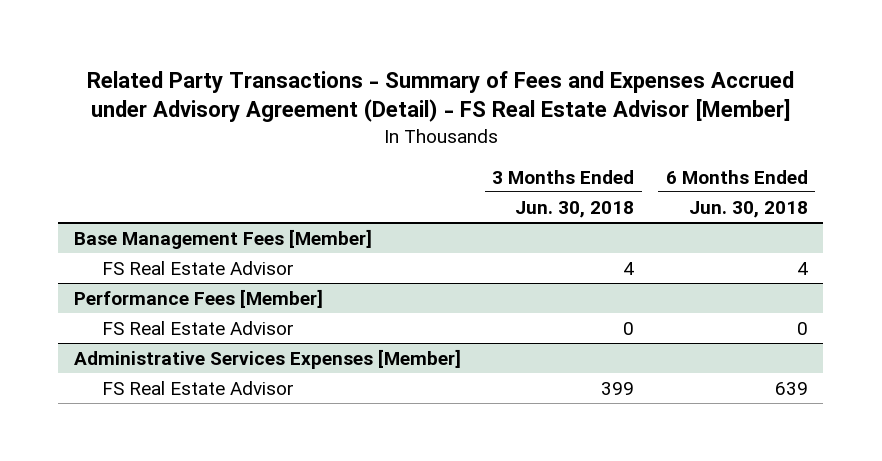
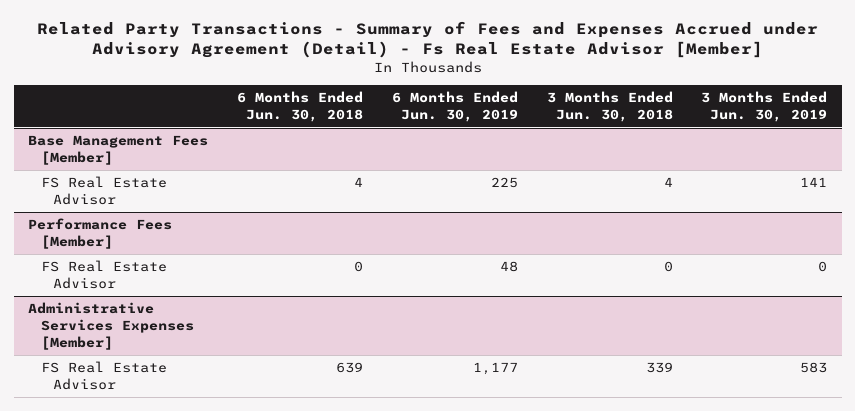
- Related Party Transactions - Summary of Fees and Expenses Accrued under Advisory Agreement (Detail) - FS Real Estate Advisor [Member]
+ Related Party Transactions - Summary of Fees and Expenses Accrued under Advisory Agreement (Detail) - Fs Real Estate Advisor [Member]
- | 3 Months Ended Jun. 30, 2018 | 6 Months Ended Jun. 30, 2018
+ | 6 Months Ended Jun. 30, 2018 | 6 Months Ended Jun. 30, 2019 | 3 Months Ended Jun. 30, 2018 | 3 Months Ended Jun. 30, 2019
@ Administrative Services Expenses [Member]
- FS Real Estate Advisor | 399 | 639
+ FS Real Estate Advisor | 639 | 1,177 | 339 | 583

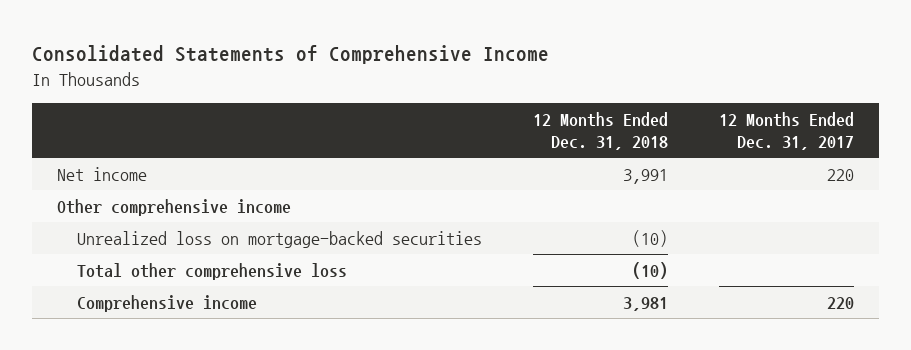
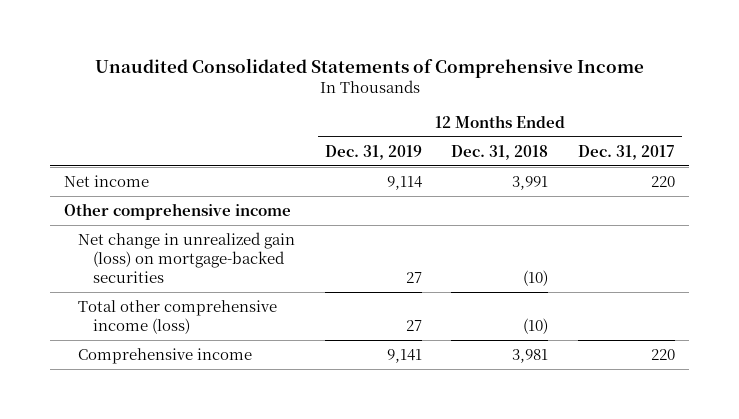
- Consolidated Statements of Comprehensive Income
+ Unaudited Consolidated Statements of Comprehensive Income
- | 12 Months Ended Dec. 31, 2018 | 12 Months Ended Dec. 31, 2017
+ | 12 Months Ended Dec. 31, 2019 | 12 Months Ended Dec. 31, 2018 | 12 Months Ended Dec. 31, 2017
- Unrealized loss on mortgage-backed securities | (10) |
- Total other comprehensive loss | (10) |
+ Net change in unrealized gain (loss) on mortgage-backed securities | 27 | (10) |
+ Total other comprehensive income (loss) | 27 | (10) |

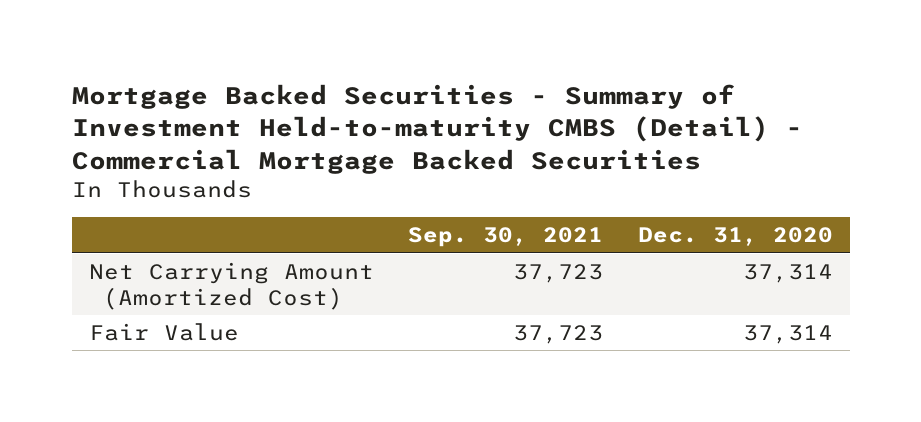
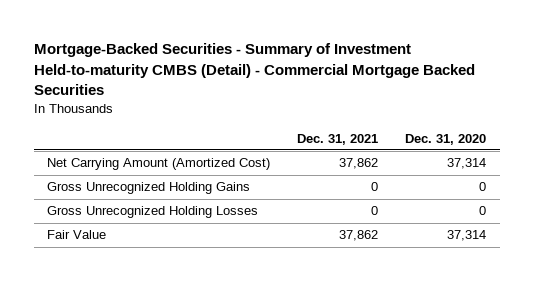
- Mortgage Backed Securities - Summary of Investment Held-to-maturity CMBS (Detail) - Commercial Mortgage Backed Securities
+ Mortgage-Backed Securities - Summary of Investment Held-to-maturity CMBS (Detail) - Commercial Mortgage Backed Securities
- | Sep. 30, 2021 | Dec. 31, 2020
+ | Dec. 31, 2021 | Dec. 31, 2020
+ Gross Unrecognized Holding Gains | 0 | 0
+ Gross Unrecognized Holding Losses | 0 | 0

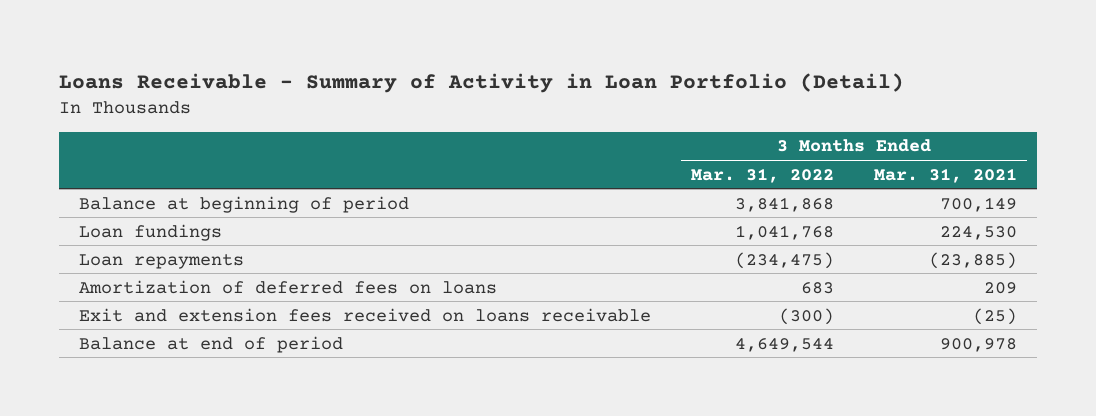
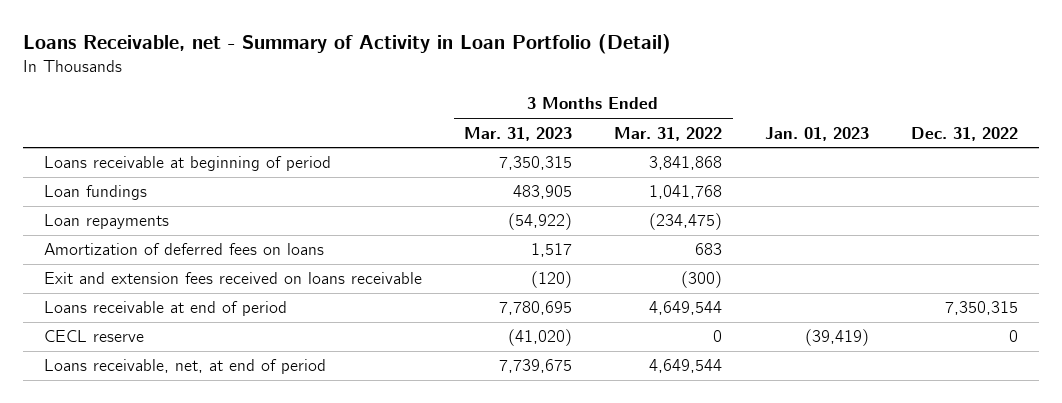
- Loans Receivable - Summary of Activity in Loan Portfolio (Detail)
+ Loans Receivable, net - Summary of Activity in Loan Portfolio (Detail)
- | 3 Months Ended Mar. 31, 2022 | 3 Months Ended Mar. 31, 2021
+ | 3 Months Ended Mar. 31, 2023 | 3 Months Ended Mar. 31, 2022 | Jan. 01, 2023 | Dec. 31, 2022
- Balance at beginning of period | 3,841,868 | 700,149
+ Loans receivable at beginning of period | 7,350,315 | 3,841,868 | |
- Balance at end of period | 4,649,544 | 900,978
+ Loans receivable at end of period | 7,780,695 | 4,649,544 | | 7,350,315
+ CECL reserve | (41,020) | 0 | (39,419) | 0
+ Loans receivable, net, at end of period | 7,739,675 | 4,649,544 | |

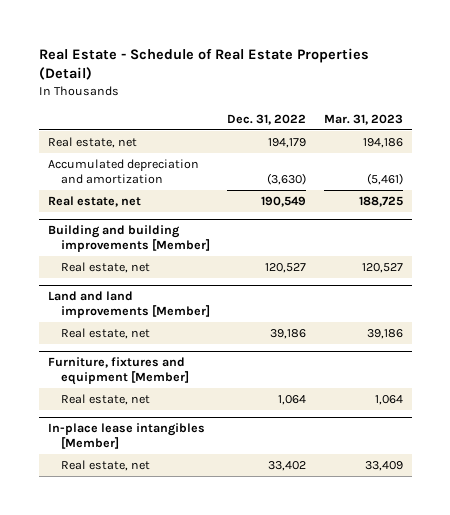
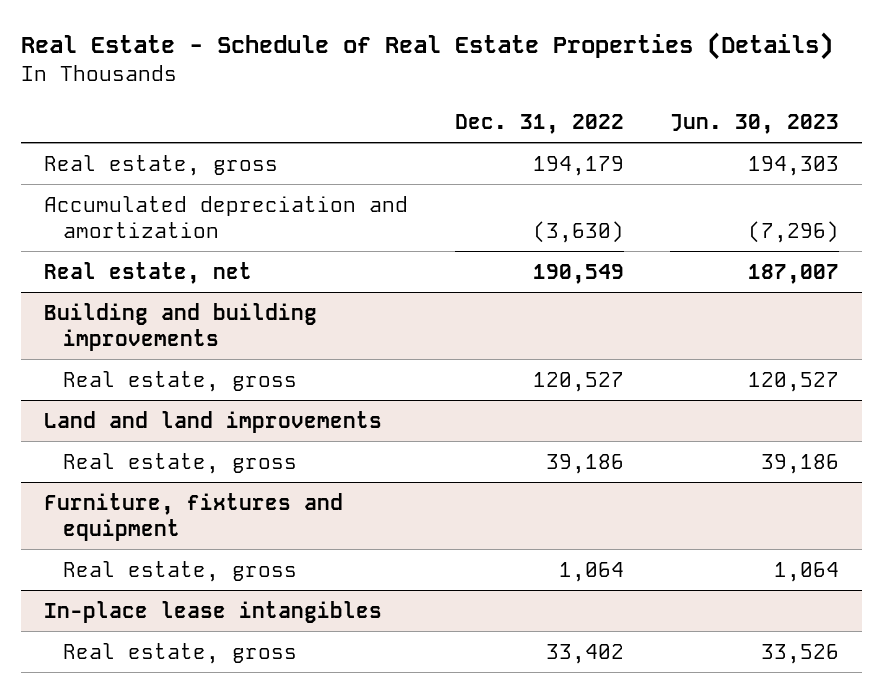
- Real Estate - Schedule of Real Estate Properties (Detail)
+ Real Estate - Schedule of Real Estate Properties (Details)
- | Dec. 31, 2022 | Mar. 31, 2023
+ | Dec. 31, 2022 | Jun. 30, 2023
- Real estate, net | 194,179 | 194,186
+ Real estate, gross | 194,179 | 194,303
- Building and building improvements [Member]
- Real estate, net | 120,527 | 120,527
- Land and land improvements [Member]
- Real estate, net | 39,186 | 39,186
- Furniture, fixtures and equipment [Member]
- Real estate, net | 1,064 | 1,064
- In-place lease intangibles [Member]
- Real estate, net | 33,402 | 33,409
+ Building and building improvements
+ Real estate, gross | 120,527 | 120,527
+ Land and land improvements
+ Real estate, gross | 39,186 | 39,186
+ Furniture, fixtures and equipment
+ Real estate, gross | 1,064 | 1,064
+ In-place lease intangibles
+ Real estate, gross | 33,402 | 33,526

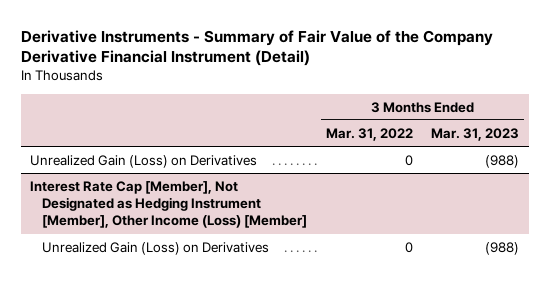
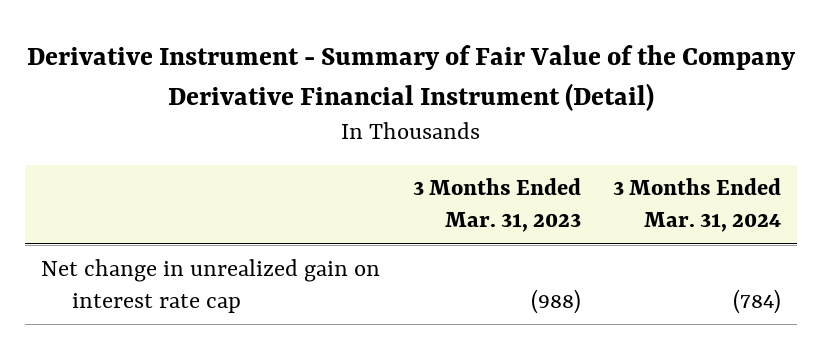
- Derivative Instruments - Summary of Fair Value of the Company Derivative Financial Instrument (Detail)
+ Derivative Instrument - Summary of Fair Value of the Company Derivative Financial Instrument (Detail)
- | 3 Months Ended Mar. 31, 2022 | 3 Months Ended Mar. 31, 2023
+ | 3 Months Ended Mar. 31, 2023 | 3 Months Ended Mar. 31, 2024
- Unrealized Gain (Loss) on Derivatives | 0 | (988)
- Interest Rate Cap [Member], Not Designated as Hedging Instrument [Member], Other Income (Loss) [Member]
- Unrealized Gain (Loss) on Derivatives | 0 | (988)
+ Net change in unrealized gain on interest rate cap | (988) | (784)

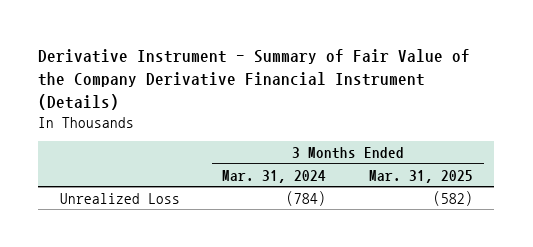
- Derivative Instrument - Summary of Fair Value of the Company Derivative Financial Instrument (Detail)
+ Derivative Instrument - Summary of Fair Value of the Company Derivative Financial Instrument (Details)
- | 3 Months Ended Mar. 31, 2023 | 3 Months Ended Mar. 31, 2024
+ | 3 Months Ended Mar. 31, 2024 | 3 Months Ended Mar. 31, 2025
- Net change in unrealized gain on interest rate cap | (988) | (784)
+ Unrealized Loss | (784) | (582)

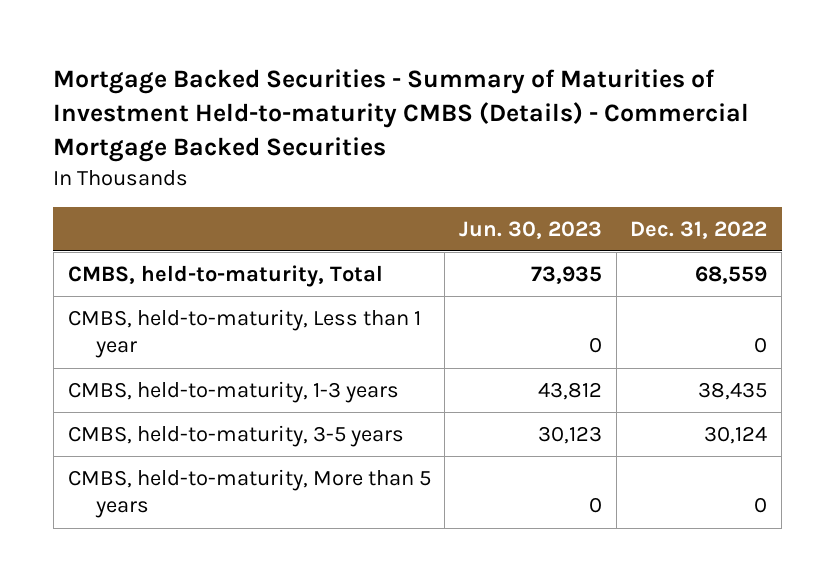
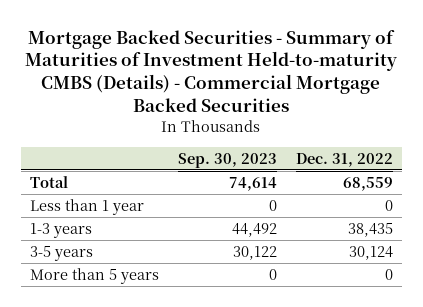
- | Jun. 30, 2023 | Dec. 31, 2022
+ | Sep. 30, 2023 | Dec. 31, 2022
- CMBS, held-to-maturity, Total | 73,935 | 68,559
- CMBS, held-to-maturity, Less than 1 year | 0 | 0
- CMBS, held-to-maturity, 1-3 years | 43,812 | 38,435
- CMBS, held-to-maturity, 3-5 years | 30,123 | 30,124
- CMBS, held-to-maturity, More than 5 years | 0 | 0
+ Total | 74,614 | 68,559
+ Less than 1 year | 0 | 0
+ 1-3 years | 44,492 | 38,435
+ 3-5 years | 30,122 | 30,124
+ More than 5 years | 0 | 0

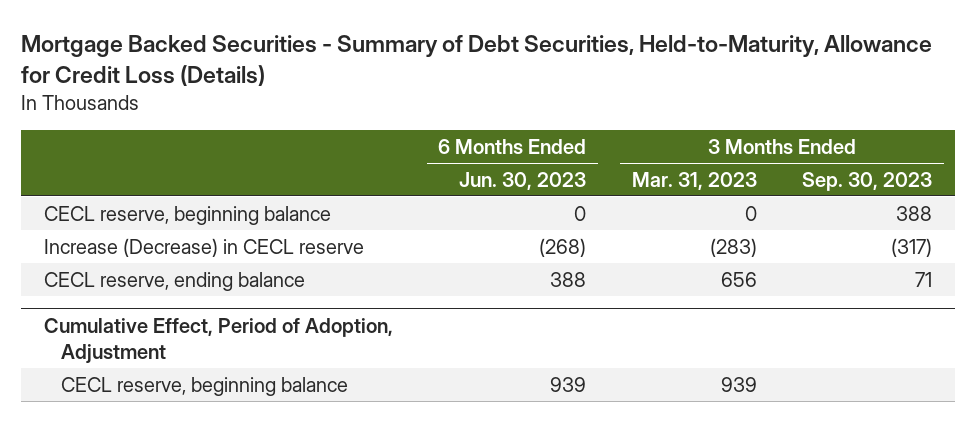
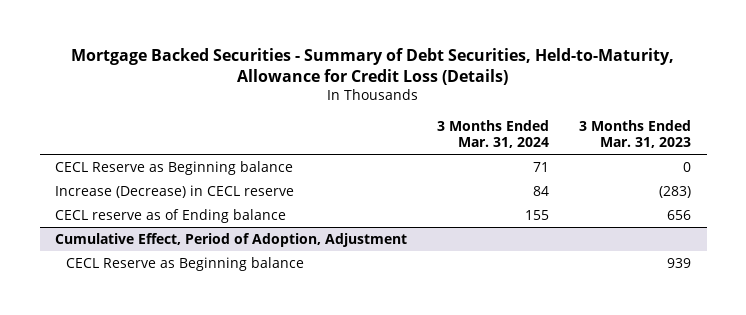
- | 6 Months Ended Jun. 30, 2023 | 3 Months Ended Mar. 31, 2023 | 3 Months Ended Sep. 30, 2023
+ | 3 Months Ended Mar. 31, 2024 | 3 Months Ended Mar. 31, 2023
- CECL reserve, beginning balance | 0 | 0 | 388
+ CECL Reserve as Beginning balance | 71 | 0
- CECL reserve, ending balance | 388 | 656 | 71
+ CECL reserve as of Ending balance | 155 | 656
@ Cumulative Effect, Period of Adoption, Adjustment
- CECL reserve, beginning balance | 939 | 939 |
+ CECL Reserve as Beginning balance | | 939

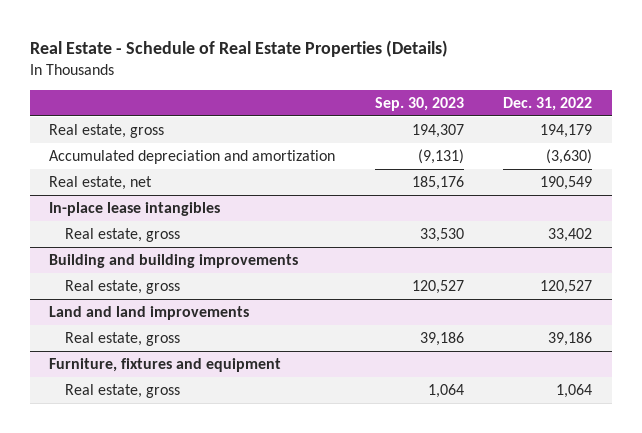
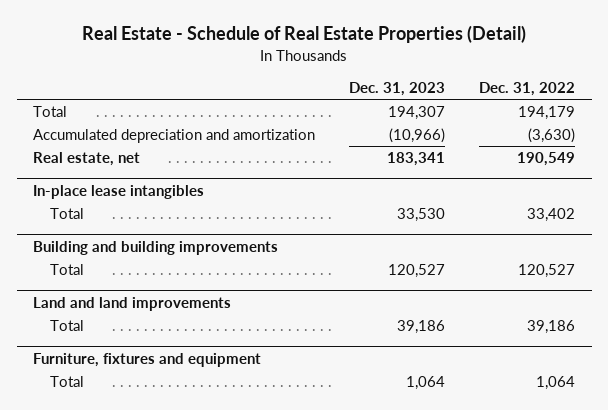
- Real Estate - Schedule of Real Estate Properties (Details)
+ Real Estate - Schedule of Real Estate Properties (Detail)
- | Sep. 30, 2023 | Dec. 31, 2022
+ | Dec. 31, 2023 | Dec. 31, 2022
- Real estate, gross | 194,307 | 194,179
+ Total | 194,307 | 194,179
@ In-place lease intangibles
- Real estate, gross | 33,530 | 33,402
+ Total | 33,530 | 33,402
@ Building and building improvements
- Real estate, gross | 120,527 | 120,527
+ Total | 120,527 | 120,527
@ Land and land improvements
- Real estate, gross | 39,186 | 39,186
+ Total | 39,186 | 39,186
@ Furniture, fixtures and equipment
- Real estate, gross | 1,064 | 1,064
+ Total | 1,064 | 1,064

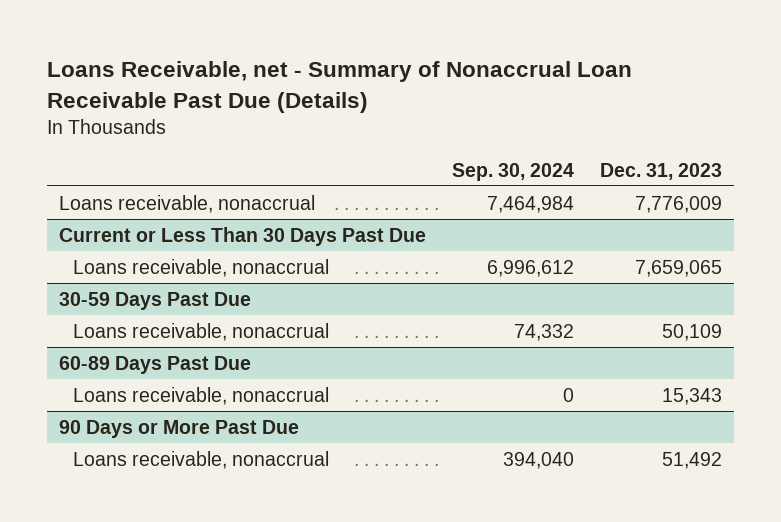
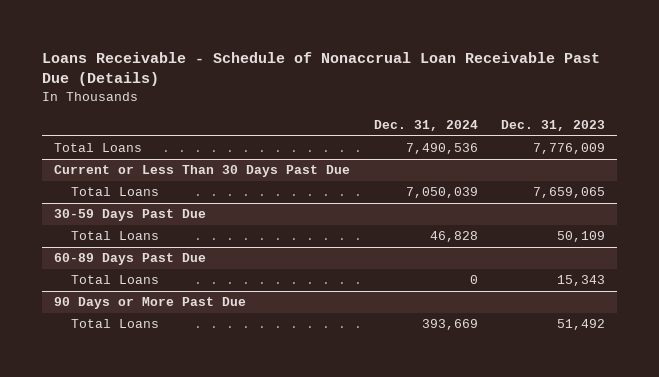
- Loans Receivable, net - Summary of Nonaccrual Loan Receivable Past Due (Details)
+ Loans Receivable - Schedule of Nonaccrual Loan Receivable Past Due (Details)
- | Sep. 30, 2024 | Dec. 31, 2023
+ | Dec. 31, 2024 | Dec. 31, 2023
- Loans receivable, nonaccrual | 7,464,984 | 7,776,009
+ Total Loans | 7,490,536 | 7,776,009
@ Current or Less Than 30 Days Past Due
- Loans receivable, nonaccrual | 6,996,612 | 7,659,065
+ Total Loans | 7,050,039 | 7,659,065
@ 30-59 Days Past Due
- Loans receivable, nonaccrual | 74,332 | 50,109
+ Total Loans | 46,828 | 50,109
@ 60-89 Days Past Due
- Loans receivable, nonaccrual | 0 | 15,343
+ Total Loans | 0 | 15,343
@ 90 Days or More Past Due
- Loans receivable, nonaccrual | 394,040 | 51,492
+ Total Loans | 393,669 | 51,492

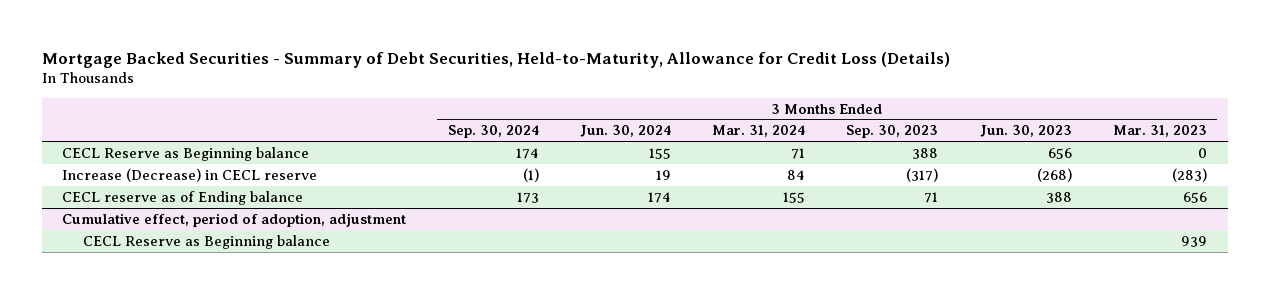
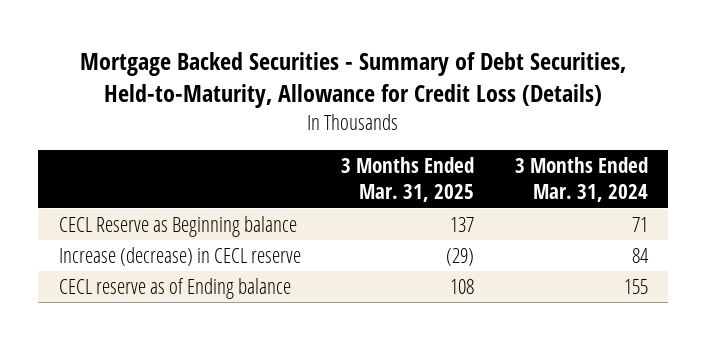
- | 3 Months Ended Sep. 30, 2024 | 3 Months Ended Jun. 30, 2024 | 3 Months Ended Mar. 31, 2024 | 3 Months Ended Sep. 30, 2023 | 3 Months Ended Jun. 30, 2023 | 3 Months Ended Mar. 31, 2023
+ | 3 Months Ended Mar. 31, 2025 | 3 Months Ended Mar. 31, 2024
- Increase (Decrease) in CECL reserve | (1) | 19 | 84 | (317) | (268) | (283)
+ Increase (decrease) in CECL reserve | (29) | 84
- Cumulative effect, period of adoption, adjustment
- CECL Reserve as Beginning balance | | | | | | 939

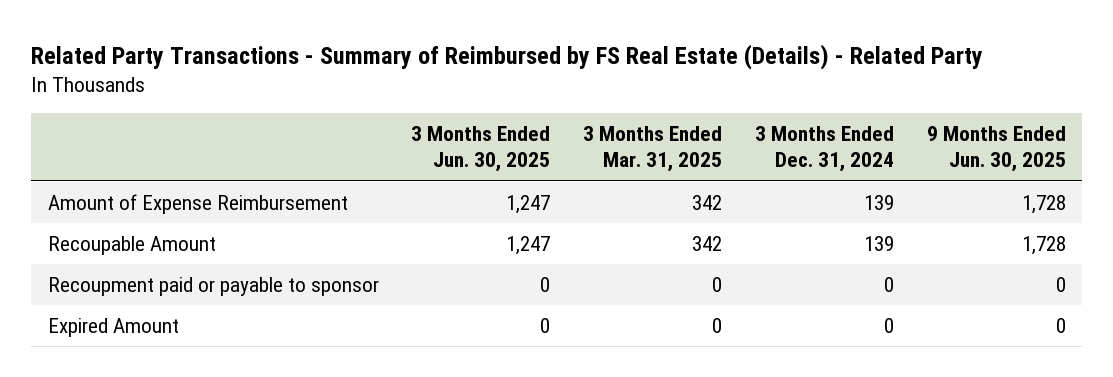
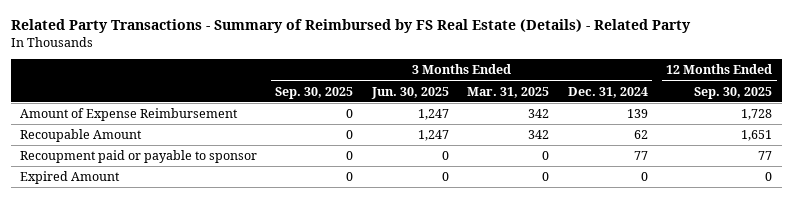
- | 3 Months Ended Jun. 30, 2025 | 3 Months Ended Mar. 31, 2025 | 3 Months Ended Dec. 31, 2024 | 9 Months Ended Jun. 30, 2025
+ | 3 Months Ended Sep. 30, 2025 | 3 Months Ended Jun. 30, 2025 | 3 Months Ended Mar. 31, 2025 | 3 Months Ended Dec. 31, 2024 | 12 Months Ended Sep. 30, 2025
- Recoupable Amount | 1,247 | 342 | 139 | 1,728
- Recoupment paid or payable to sponsor | 0 | 0 | 0 | 0
+ Recoupable Amount | 0 | 1,247 | 342 | 62 | 1,651
+ Recoupment paid or payable to sponsor | 0 | 0 | 0 | 77 | 77

